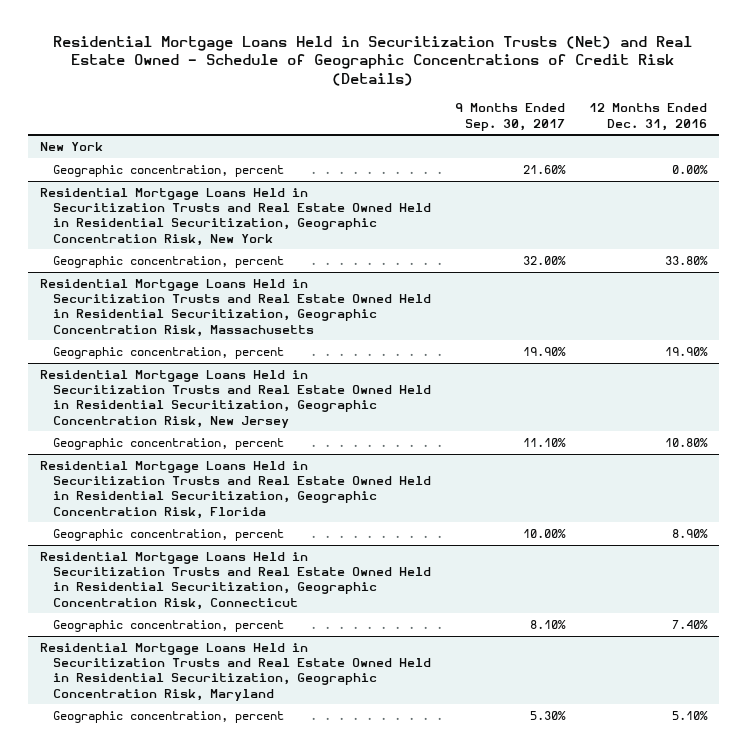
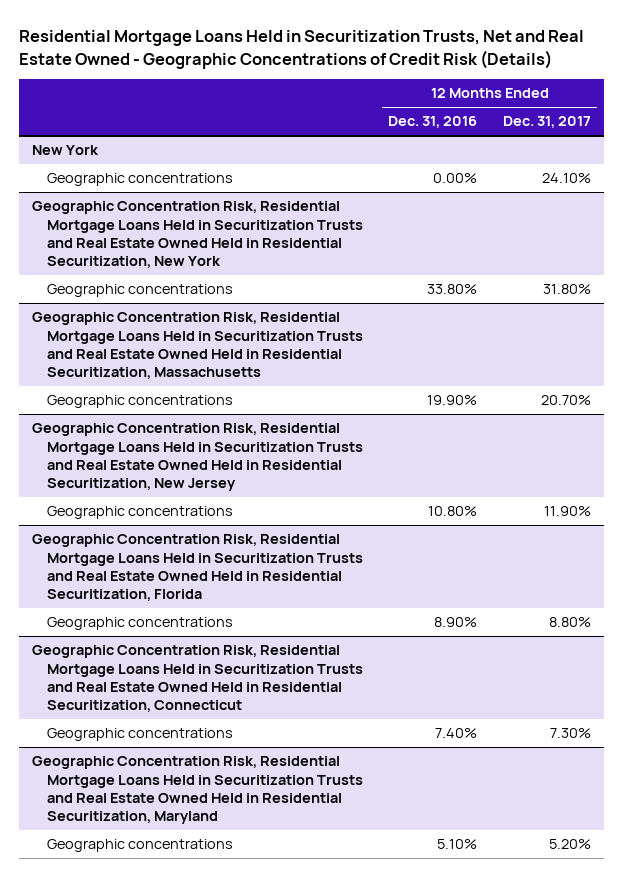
- Residential Mortgage Loans Held in Securitization Trusts (Net) and Real Estate Owned - Schedule of Geographic Concentrations of Credit Risk (Details)
+ Residential Mortgage Loans Held in Securitization Trusts, Net and Real Estate Owned - Geographic Concentrations of Credit Risk (Details)
- | 9 Months Ended Sep. 30, 2017 | 12 Months Ended Dec. 31, 2016
+ | 12 Months Ended Dec. 31, 2016 | 12 Months Ended Dec. 31, 2017
@ New York
- Geographic concentration, percent | 21.60% | 0.00%
- Residential Mortgage Loans Held in Securitization Trusts and Real Estate Owned Held in Residential Securitization, Geographic Concentration Risk, New York
- Geographic concentration, percent | 32.00% | 33.80%
- Residential Mortgage Loans Held in Securitization Trusts and Real Estate Owned Held in Residential Securitization, Geographic Concentration Risk, Massachusetts
- Geographic concentration, percent | 19.90% | 19.90%
- Residential Mortgage Loans Held in Securitization Trusts and Real Estate Owned Held in Residential Securitization, Geographic Concentration Risk, New Jersey
- Geographic concentration, percent | 11.10% | 10.80%
- Residential Mortgage Loans Held in Securitization Trusts and Real Estate Owned Held in Residential Securitization, Geographic Concentration Risk, Florida
- Geographic concentration, percent | 10.00% | 8.90%
- Residential Mortgage Loans Held in Securitization Trusts and Real Estate Owned Held in Residential Securitization, Geographic Concentration Risk, Connecticut
- Geographic concentration, percent | 8.10% | 7.40%
- Residential Mortgage Loans Held in Securitization Trusts and Real Estate Owned Held in Residential Securitization, Geographic Concentration Risk, Maryland
- Geographic concentration, percent | 5.30% | 5.10%
@ New York
+ Geographic concentrations | 0.00% | 24.10%
+ Geographic Concentration Risk, Residential Mortgage Loans Held in Securitization Trusts and Real Estate Owned Held in Residential Securitization, New York
+ Geographic concentrations | 33.80% | 31.80%
+ Geographic Concentration Risk, Residential Mortgage Loans Held in Securitization Trusts and Real Estate Owned Held in Residential Securitization, Massachusetts
+ Geographic concentrations | 19.90% | 20.70%
+ Geographic Concentration Risk, Residential Mortgage Loans Held in Securitization Trusts and Real Estate Owned Held in Residential Securitization, New Jersey
+ Geographic concentrations | 10.80% | 11.90%
+ Geographic Concentration Risk, Residential Mortgage Loans Held in Securitization Trusts and Real Estate Owned Held in Residential Securitization, Florida
+ Geographic concentrations | 8.90% | 8.80%
+ Geographic Concentration Risk, Residential Mortgage Loans Held in Securitization Trusts and Real Estate Owned Held in Residential Securitization, Connecticut
+ Geographic concentrations | 7.40% | 7.30%
+ Geographic Concentration Risk, Residential Mortgage Loans Held in Securitization Trusts and Real Estate Owned Held in Residential Securitization, Maryland
+ Geographic concentrations | 5.10% | 5.20%

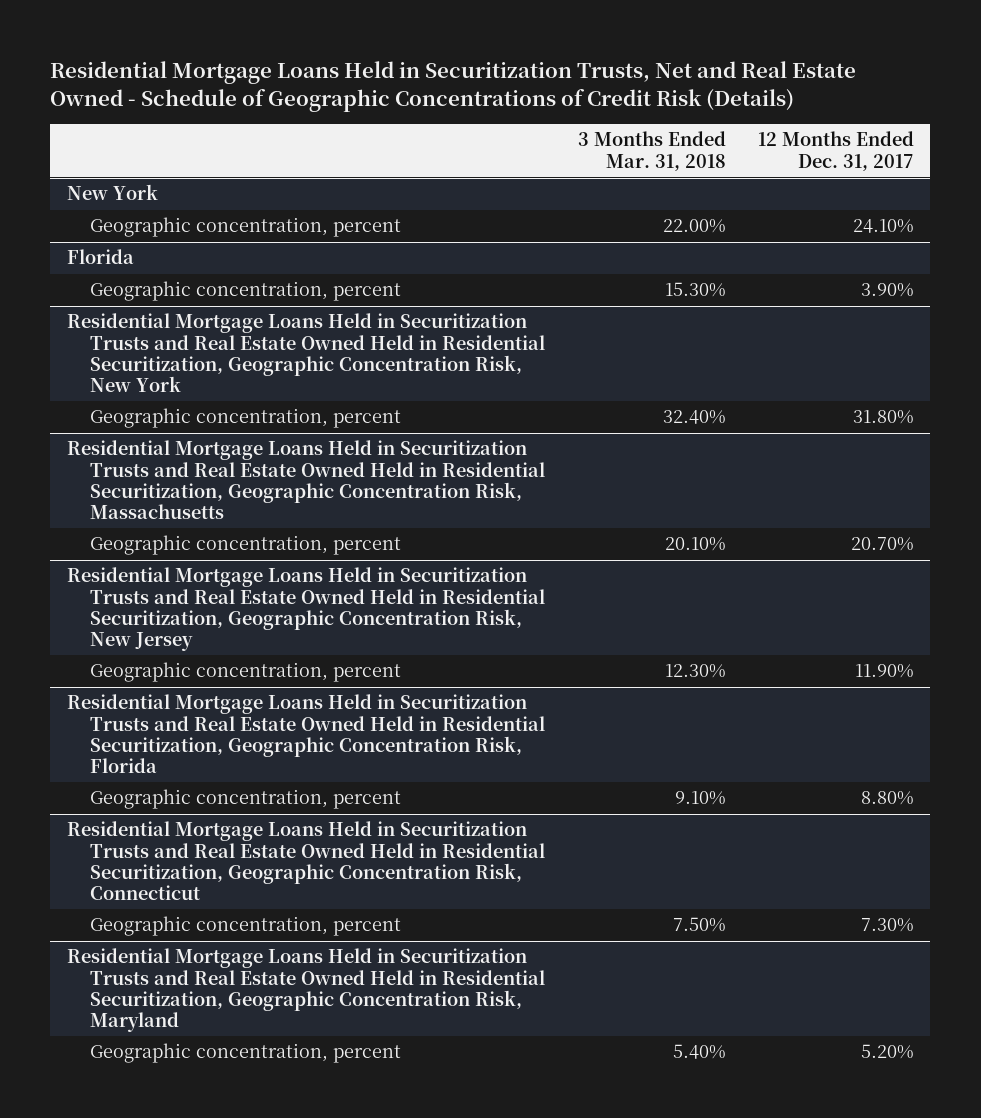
- Residential Mortgage Loans Held in Securitization Trusts, Net and Real Estate Owned - Geographic Concentrations of Credit Risk (Details)
+ Residential Mortgage Loans Held in Securitization Trusts, Net and Real Estate Owned - Schedule of Geographic Concentrations of Credit Risk (Details)
- | 12 Months Ended Dec. 31, 2016 | 12 Months Ended Dec. 31, 2017
+ | 3 Months Ended Mar. 31, 2018 | 12 Months Ended Dec. 31, 2017
@ New York
- Geographic concentrations | 0.00% | 24.10%
- Geographic Concentration Risk, Residential Mortgage Loans Held in Securitization Trusts and Real Estate Owned Held in Residential Securitization, New York
- Geographic concentrations | 33.80% | 31.80%
- Geographic Concentration Risk, Residential Mortgage Loans Held in Securitization Trusts and Real Estate Owned Held in Residential Securitization, Massachusetts
- Geographic concentrations | 19.90% | 20.70%
- Geographic Concentration Risk, Residential Mortgage Loans Held in Securitization Trusts and Real Estate Owned Held in Residential Securitization, New Jersey
- Geographic concentrations | 10.80% | 11.90%
- Geographic Concentration Risk, Residential Mortgage Loans Held in Securitization Trusts and Real Estate Owned Held in Residential Securitization, Florida
- Geographic concentrations | 8.90% | 8.80%
- Geographic Concentration Risk, Residential Mortgage Loans Held in Securitization Trusts and Real Estate Owned Held in Residential Securitization, Connecticut
- Geographic concentrations | 7.40% | 7.30%
- Geographic Concentration Risk, Residential Mortgage Loans Held in Securitization Trusts and Real Estate Owned Held in Residential Securitization, Maryland
- Geographic concentrations | 5.10% | 5.20%
@ New York
+ Geographic concentration, percent | 22.00% | 24.10%
+ Florida
+ Geographic concentration, percent | 15.30% | 3.90%
+ Residential Mortgage Loans Held in Securitization Trusts and Real Estate Owned Held in Residential Securitization, Geographic Concentration Risk, New York
+ Geographic concentration, percent | 32.40% | 31.80%
+ Residential Mortgage Loans Held in Securitization Trusts and Real Estate Owned Held in Residential Securitization, Geographic Concentration Risk, Massachusetts
+ Geographic concentration, percent | 20.10% | 20.70%
+ Residential Mortgage Loans Held in Securitization Trusts and Real Estate Owned Held in Residential Securitization, Geographic Concentration Risk, New Jersey
+ Geographic concentration, percent | 12.30% | 11.90%
+ Residential Mortgage Loans Held in Securitization Trusts and Real Estate Owned Held in Residential Securitization, Geographic Concentration Risk, Florida
+ Geographic concentration, percent | 9.10% | 8.80%
+ Residential Mortgage Loans Held in Securitization Trusts and Real Estate Owned Held in Residential Securitization, Geographic Concentration Risk, Connecticut
+ Geographic concentration, percent | 7.50% | 7.30%
+ Residential Mortgage Loans Held in Securitization Trusts and Real Estate Owned Held in Residential Securitization, Geographic Concentration Risk, Maryland
+ Geographic concentration, percent | 5.40% | 5.20%

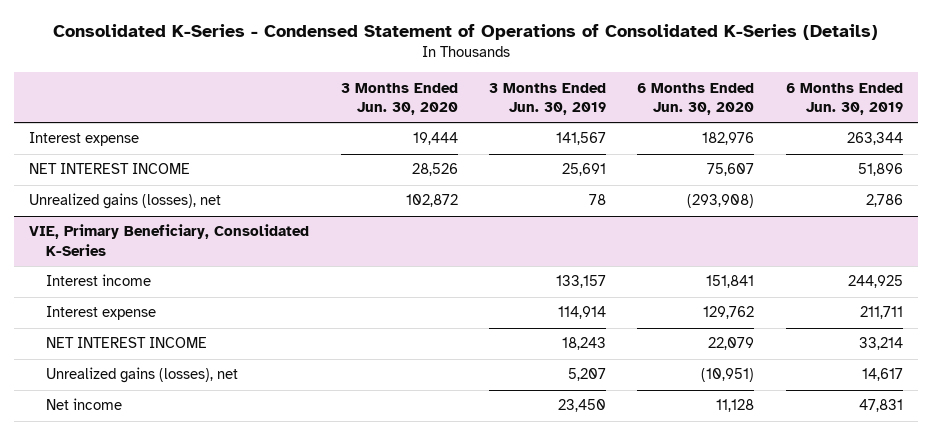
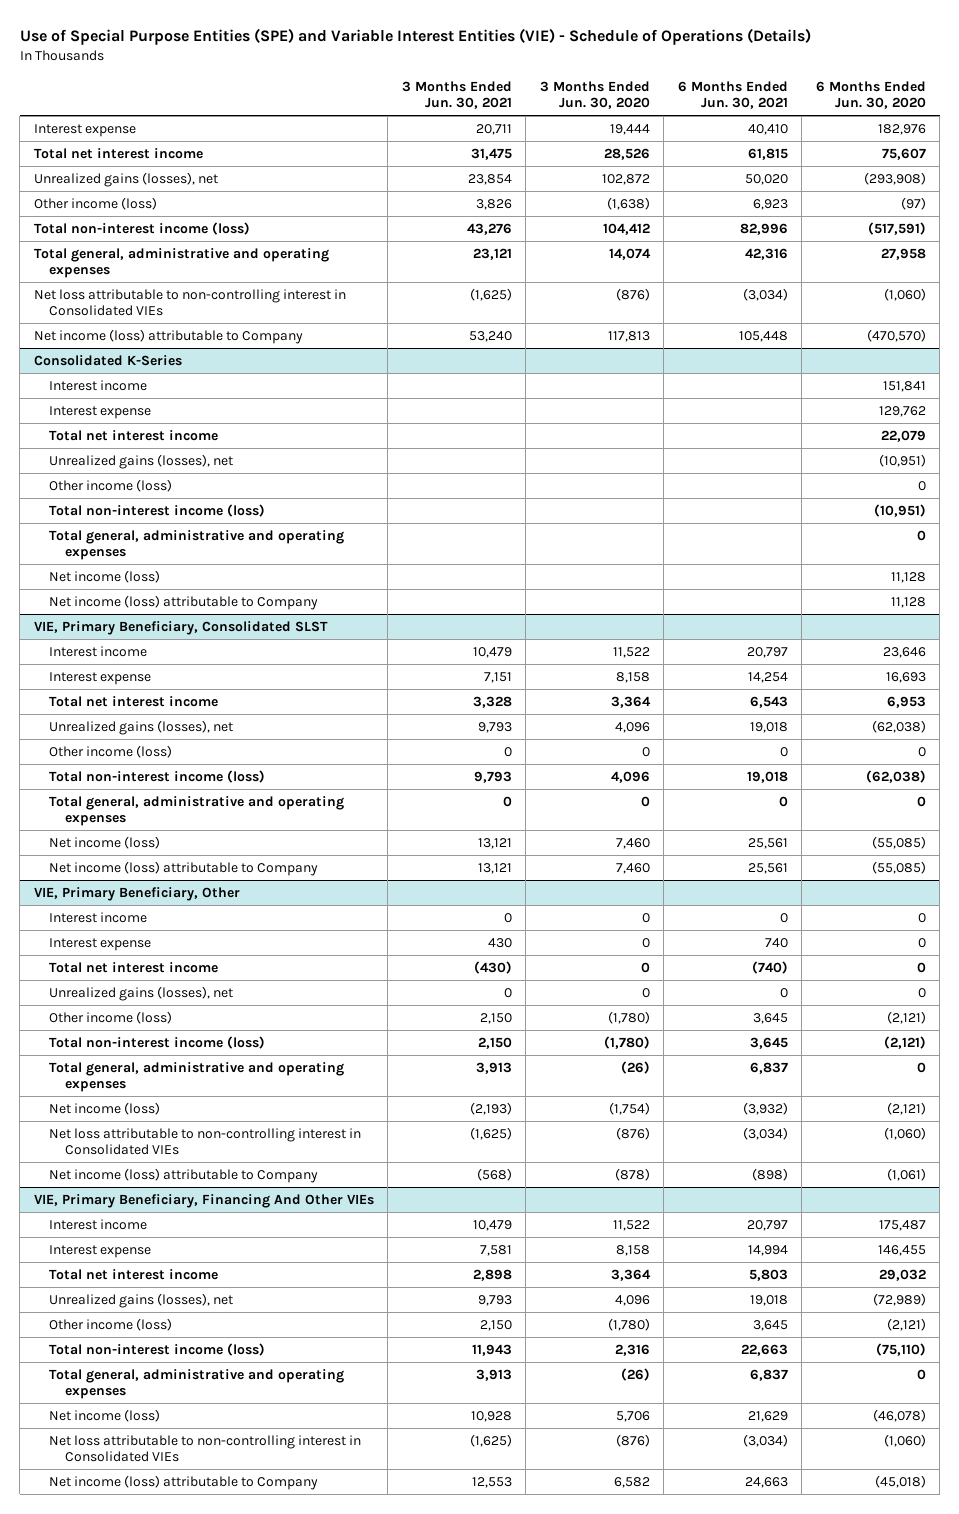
- Consolidated K-Series - Condensed Statement of Operations of Consolidated K-Series (Details)
+ Use of Special Purpose Entities (SPE) and Variable Interest Entities (VIE) - Schedule of Operations (Details)
- | 3 Months Ended Jun. 30, 2020 | 3 Months Ended Jun. 30, 2019 | 6 Months Ended Jun. 30, 2020 | 6 Months Ended Jun. 30, 2019
+ | 3 Months Ended Jun. 30, 2021 | 3 Months Ended Jun. 30, 2020 | 6 Months Ended Jun. 30, 2021 | 6 Months Ended Jun. 30, 2020
- NET INTEREST INCOME | 28,526 | 25,691 | 75,607 | 51,896
+ Total net interest income | 31,475 | 28,526 | 61,815 | 75,607
- VIE, Primary Beneficiary, Consolidated K-Series
+ Other income (loss) | 3,826 | (1,638) | 6,923 | (97)
+ Total non-interest income (loss) | 43,276 | 104,412 | 82,996 | (517,591)
+ Total general, administrative and operating expenses | 23,121 | 14,074 | 42,316 | 27,958
+ Net loss attributable to non-controlling interest in Consolidated VIEs | (1,625) | (876) | (3,034) | (1,060)
+ Net income (loss) attributable to Company | 53,240 | 117,813 | 105,448 | (470,570)
+ Consolidated K-Series
- NET INTEREST INCOME | | 18,243 | 22,079 | 33,214
+ Total net interest income | | | | 22,079
- Net income | | 23,450 | 11,128 | 47,831
+ Other income (loss) | | | | 0
+ Total non-interest income (loss) | | | | (10,951)
+ Total general, administrative and operating expenses | | | | 0
+ Net income (loss) | | | | 11,128
+ Net income (loss) attributable to Company | | | | 11,128
+ VIE, Primary Beneficiary, Consolidated SLST
+ Interest income | 10,479 | 11,522 | 20,797 | 23,646
+ Interest expense | 7,151 | 8,158 | 14,254 | 16,693
+ Total net interest income | 3,328 | 3,364 | 6,543 | 6,953
+ Unrealized gains (losses), net | 9,793 | 4,096 | 19,018 | (62,038)
+ Other income (loss) | 0 | 0 | 0 | 0
+ Total non-interest income (loss) | 9,793 | 4,096 | 19,018 | (62,038)
+ Total general, administrative and operating expenses | 0 | 0 | 0 | 0
+ Net income (loss) | 13,121 | 7,460 | 25,561 | (55,085)
+ Net income (loss) attributable to Company | 13,121 | 7,460 | 25,561 | (55,085)
+ VIE, Primary Beneficiary, Other
+ Interest income | 0 | 0 | 0 | 0
+ Interest expense | 430 | 0 | 740 | 0
+ Total net interest income | (430) | 0 | (740) | 0
+ Unrealized gains (losses), net | 0 | 0 | 0 | 0
+ Other income (loss) | 2,150 | (1,780) | 3,645 | (2,121)
+ Total non-interest income (loss) | 2,150 | (1,780) | 3,645 | (2,121)
+ Total general, administrative and operating expenses | 3,913 | (26) | 6,837 | 0
+ Net income (loss) | (2,193) | (1,754) | (3,932) | (2,121)
+ Net loss attributable to non-controlling interest in Consolidated VIEs | (1,625) | (876) | (3,034) | (1,060)
+ Net income (loss) attributable to Company | (568) | (878) | (898) | (1,061)
+ VIE, Primary Beneficiary, Financing And Other VIEs
+ Interest income | 10,479 | 11,522 | 20,797 | 175,487
+ Interest expense | 7,581 | 8,158 | 14,994 | 146,455
+ Total net interest income | 2,898 | 3,364 | 5,803 | 29,032
+ Unrealized gains (losses), net | 9,793 | 4,096 | 19,018 | (72,989)
+ Other income (loss) | 2,150 | (1,780) | 3,645 | (2,121)
+ Total non-interest income (loss) | 11,943 | 2,316 | 22,663 | (75,110)
+ Total general, administrative and operating expenses | 3,913 | (26) | 6,837 | 0
+ Net income (loss) | 10,928 | 5,706 | 21,629 | (46,078)
+ Net loss attributable to non-controlling interest in Consolidated VIEs | (1,625) | (876) | (3,034) | (1,060)
+ Net income (loss) attributable to Company | 12,553 | 6,582 | 24,663 | (45,018)

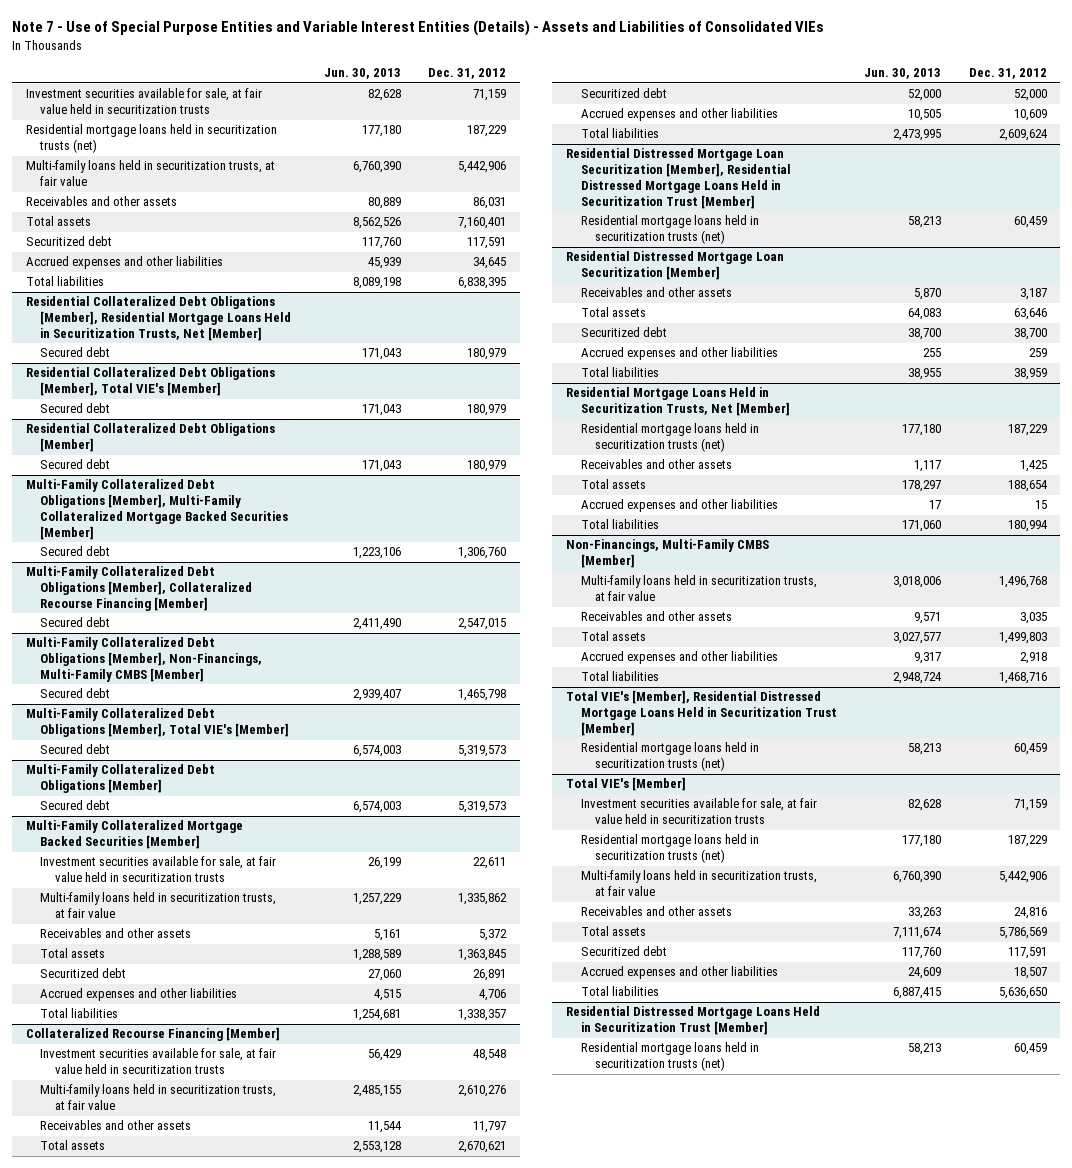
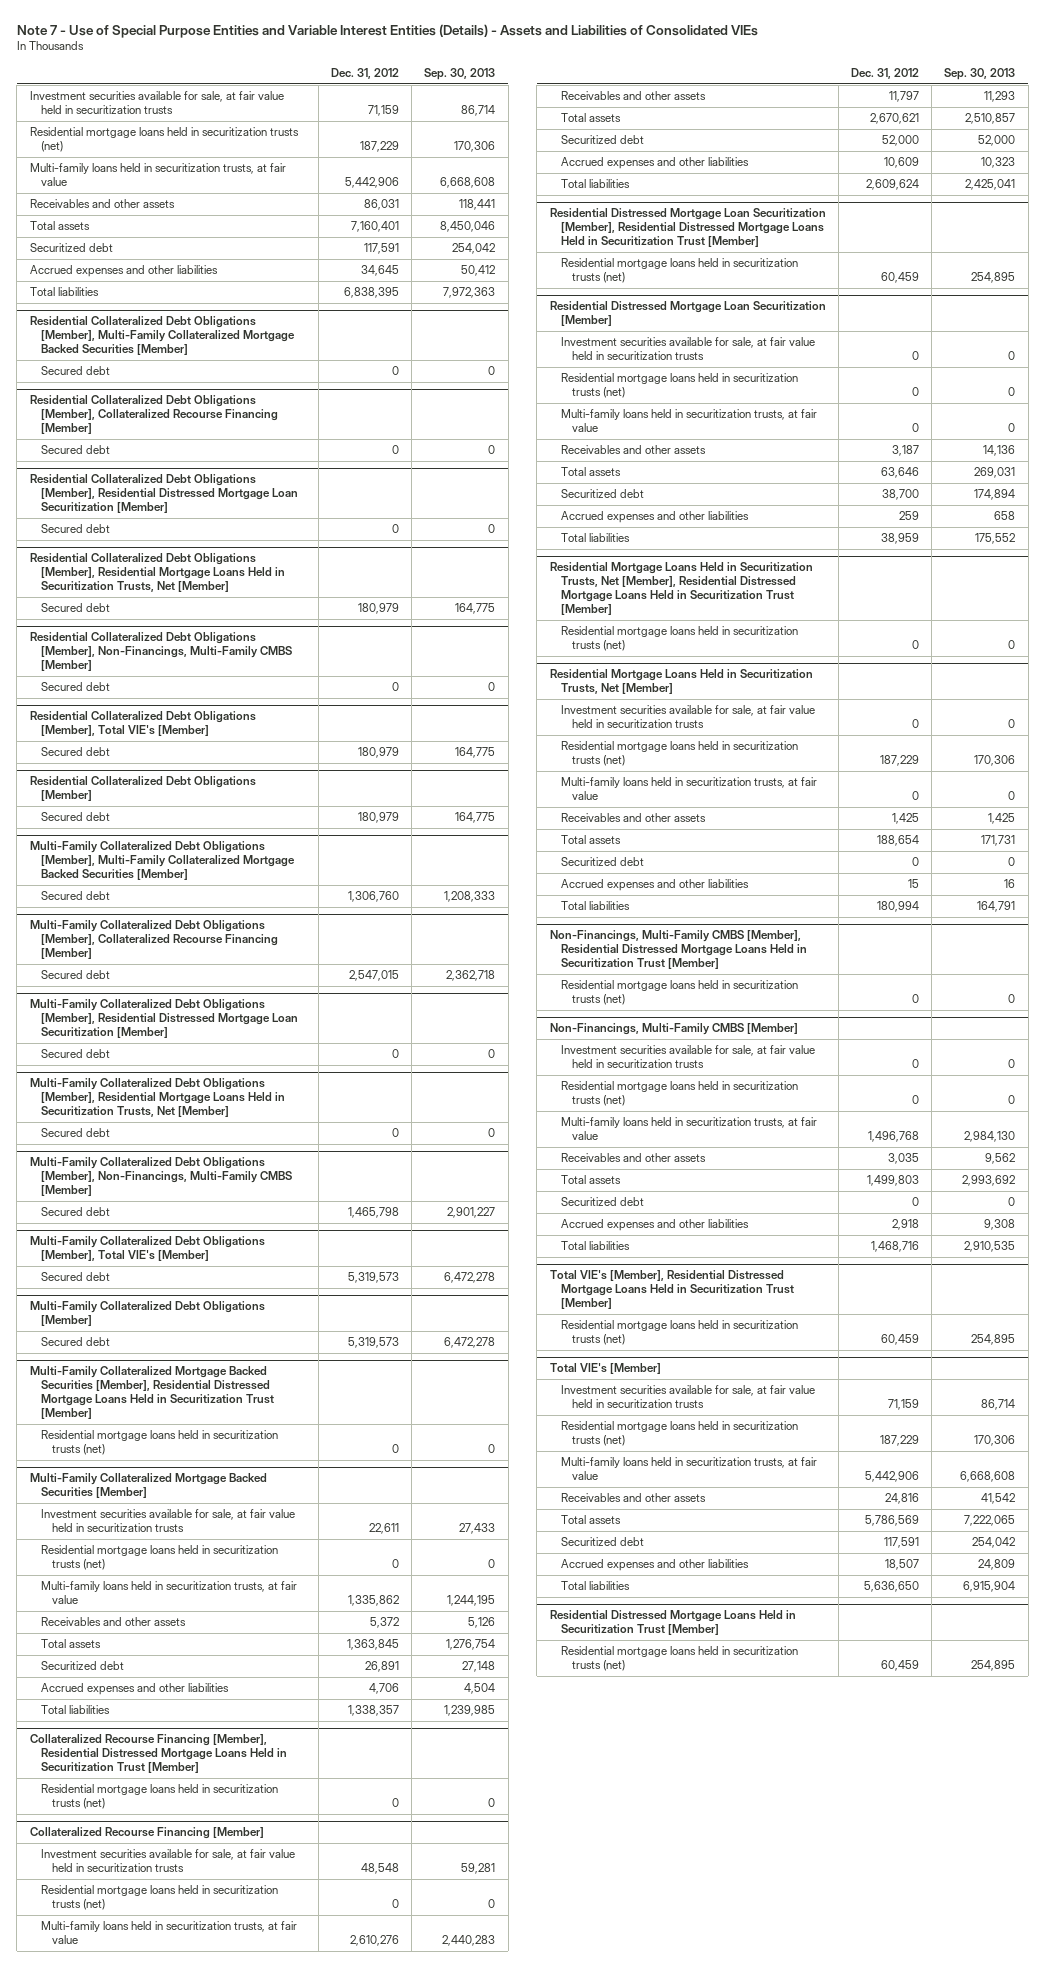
- | Jun. 30, 2013 | Dec. 31, 2012
+ | Dec. 31, 2012 | Sep. 30, 2013
+ Residential Collateralized Debt Obligations [Member], Multi-Family Collateralized Mortgage Backed Securities [Member]
+ Secured debt | 0 | 0
+ Residential Collateralized Debt Obligations [Member], Collateralized Recourse Financing [Member]
+ Secured debt | 0 | 0
+ Residential Collateralized Debt Obligations [Member], Residential Distressed Mortgage Loan Securitization [Member]
+ Secured debt | 0 | 0
+ Residential Collateralized Debt Obligations [Member], Non-Financings, Multi-Family CMBS [Member]
+ Secured debt | 0 | 0
+ Multi-Family Collateralized Debt Obligations [Member], Residential Distressed Mortgage Loan Securitization [Member]
+ Secured debt | 0 | 0
+ Multi-Family Collateralized Debt Obligations [Member], Residential Mortgage Loans Held in Securitization Trusts, Net [Member]
+ Secured debt | 0 | 0
+ Multi-Family Collateralized Mortgage Backed Securities [Member], Residential Distressed Mortgage Loans Held in Securitization Trust [Member]
+ Residential mortgage loans held in securitization trusts (net) | 0 | 0
@ Multi-Family Collateralized Mortgage Backed Securities [Member]
+ Residential mortgage loans held in securitization trusts (net) | 0 | 0
+ Collateralized Recourse Financing [Member], Residential Distressed Mortgage Loans Held in Securitization Trust [Member]
+ Residential mortgage loans held in securitization trusts (net) | 0 | 0
@ Collateralized Recourse Financing [Member]
+ Residential mortgage loans held in securitization trusts (net) | 0 | 0
@ Residential Distressed Mortgage Loan Securitization [Member]
+ Investment securities available for sale, at fair value held in securitization trusts | 0 | 0
+ Residential mortgage loans held in securitization trusts (net) | 0 | 0
+ Multi-family loans held in securitization trusts, at fair value | 0 | 0
+ Residential Mortgage Loans Held in Securitization Trusts, Net [Member], Residential Distressed Mortgage Loans Held in Securitization Trust [Member]
+ Residential mortgage loans held in securitization trusts (net) | 0 | 0
@ Residential Mortgage Loans Held in Securitization Trusts, Net [Member]
+ Investment securities available for sale, at fair value held in securitization trusts | 0 | 0
+ Multi-family loans held in securitization trusts, at fair value | 0 | 0
+ Securitized debt | 0 | 0
+ Non-Financings, Multi-Family CMBS [Member], Residential Distressed Mortgage Loans Held in Securitization Trust [Member]
+ Residential mortgage loans held in securitization trusts (net) | 0 | 0
@ Non-Financings, Multi-Family CMBS [Member]
+ Investment securities available for sale, at fair value held in securitization trusts | 0 | 0
+ Residential mortgage loans held in securitization trusts (net) | 0 | 0
+ Securitized debt | 0 | 0

